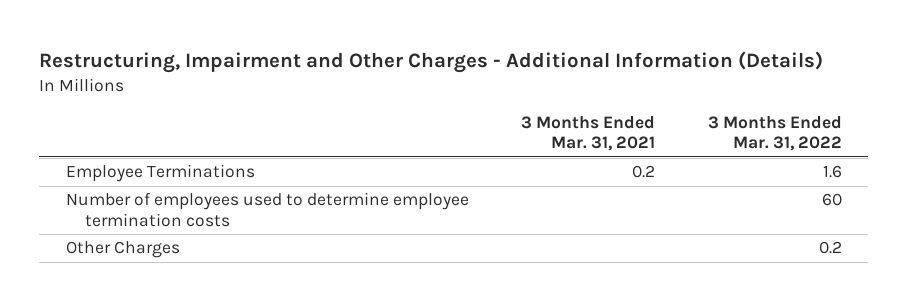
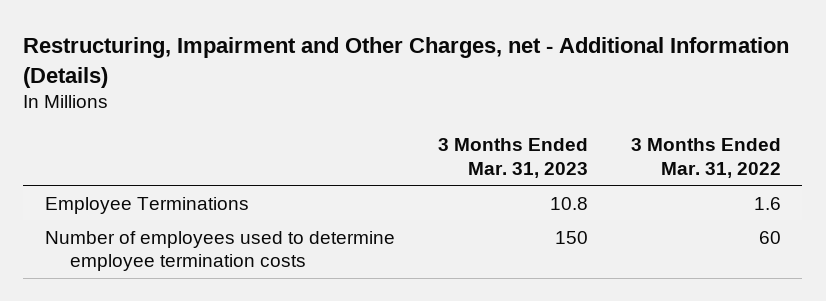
- Restructuring, Impairment and Other Charges - Additional Information (Details)
+ Restructuring, Impairment and Other Charges, net - Additional Information (Details)
- | 3 Months Ended Mar. 31, 2021 | 3 Months Ended Mar. 31, 2022
+ | 3 Months Ended Mar. 31, 2023 | 3 Months Ended Mar. 31, 2022
- Other Charges | | 0.2

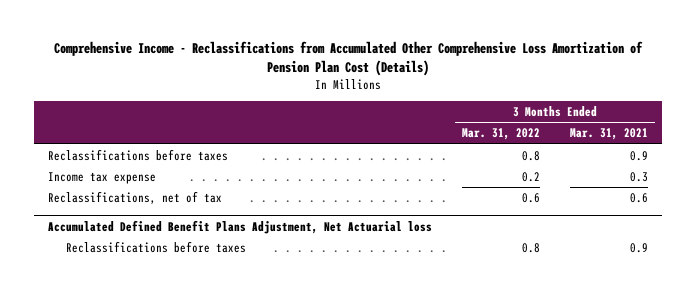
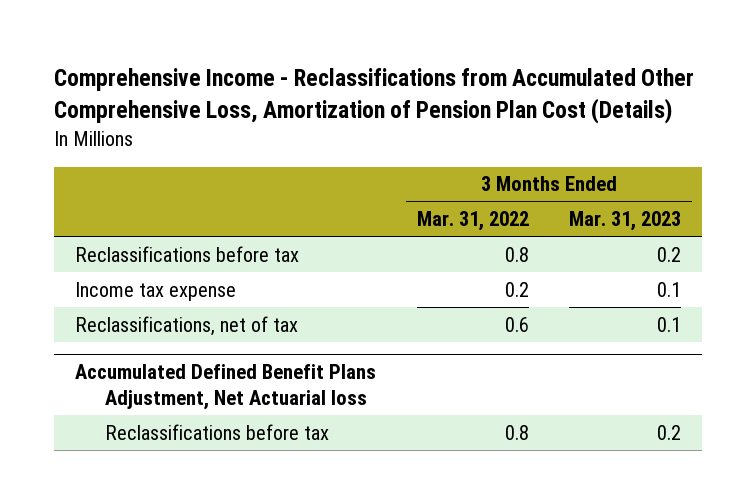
- Comprehensive Income - Reclassifications from Accumulated Other Comprehensive Loss Amortization of Pension Plan Cost (Details)
+ Comprehensive Income - Reclassifications from Accumulated Other Comprehensive Loss, Amortization of Pension Plan Cost (Details)
- | 3 Months Ended Mar. 31, 2022 | 3 Months Ended Mar. 31, 2021
+ | 3 Months Ended Mar. 31, 2022 | 3 Months Ended Mar. 31, 2023
- Reclassifications before taxes | 0.8 | 0.9
+ Reclassifications before tax | 0.8 | 0.2
@ Accumulated Defined Benefit Plans Adjustment, Net Actuarial loss
- Reclassifications before taxes | 0.8 | 0.9
+ Reclassifications before tax | 0.8 | 0.2

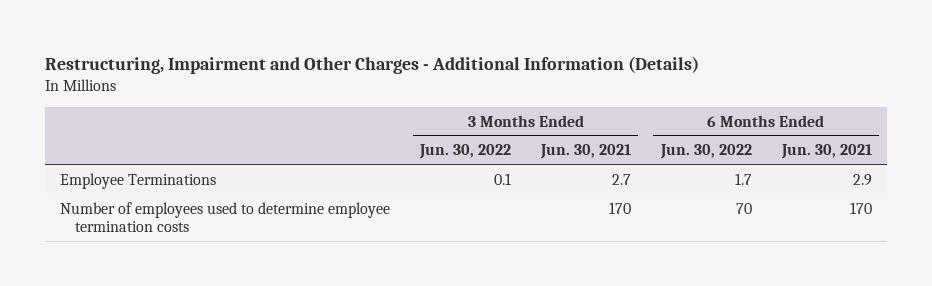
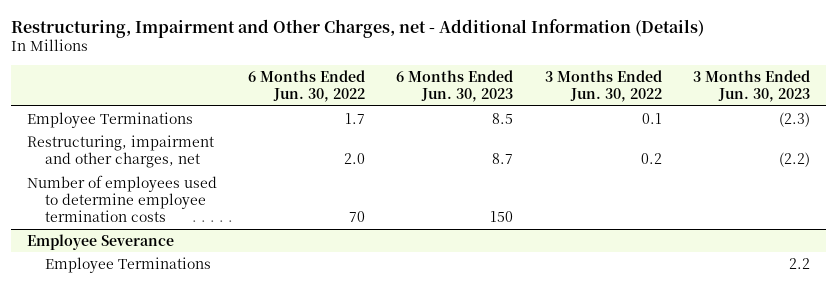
- Restructuring, Impairment and Other Charges - Additional Information (Details)
+ Restructuring, Impairment and Other Charges, net - Additional Information (Details)
- | 3 Months Ended Jun. 30, 2022 | 3 Months Ended Jun. 30, 2021 | 6 Months Ended Jun. 30, 2022 | 6 Months Ended Jun. 30, 2021
+ | 6 Months Ended Jun. 30, 2022 | 6 Months Ended Jun. 30, 2023 | 3 Months Ended Jun. 30, 2022 | 3 Months Ended Jun. 30, 2023
+ Restructuring, impairment and other charges, net | 2.0 | 8.7 | 0.2 | (2.2)
+ Employee Severance
+ Employee Terminations | | | | 2.2

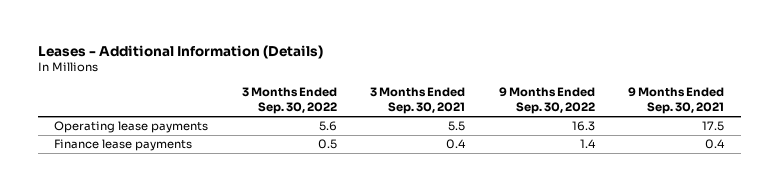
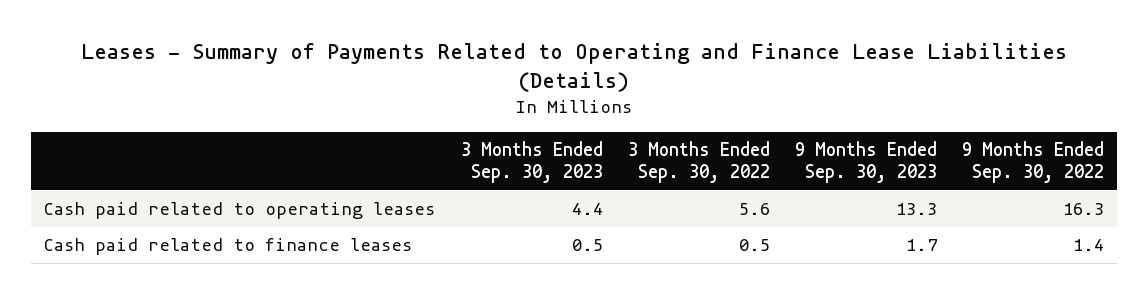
- Leases - Additional Information (Details)
+ Leases - Summary of Payments Related to Operating and Finance Lease Liabilities (Details)
- | 3 Months Ended Sep. 30, 2022 | 3 Months Ended Sep. 30, 2021 | 9 Months Ended Sep. 30, 2022 | 9 Months Ended Sep. 30, 2021
+ | 3 Months Ended Sep. 30, 2023 | 3 Months Ended Sep. 30, 2022 | 9 Months Ended Sep. 30, 2023 | 9 Months Ended Sep. 30, 2022
- Operating lease payments | 5.6 | 5.5 | 16.3 | 17.5
- Finance lease payments | 0.5 | 0.4 | 1.4 | 0.4
+ Cash paid related to operating leases | 4.4 | 5.6 | 13.3 | 16.3
+ Cash paid related to finance leases | 0.5 | 0.5 | 1.7 | 1.4

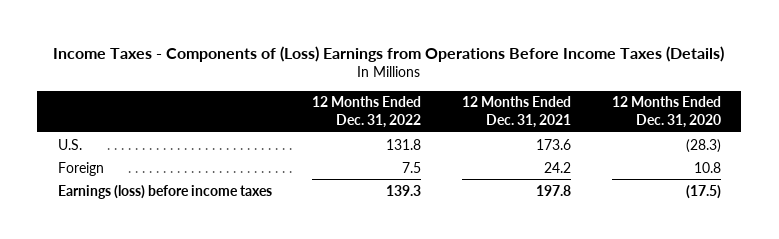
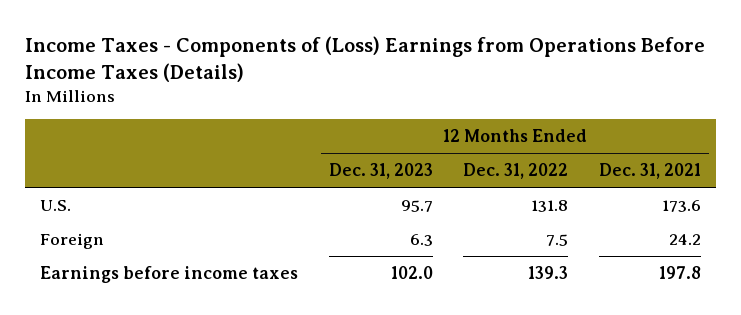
- | 12 Months Ended Dec. 31, 2022 | 12 Months Ended Dec. 31, 2021 | 12 Months Ended Dec. 31, 2020
+ | 12 Months Ended Dec. 31, 2023 | 12 Months Ended Dec. 31, 2022 | 12 Months Ended Dec. 31, 2021
- Earnings (loss) before income taxes | 139.3 | 197.8 | (17.5)
+ Earnings before income taxes | 102.0 | 139.3 | 197.8

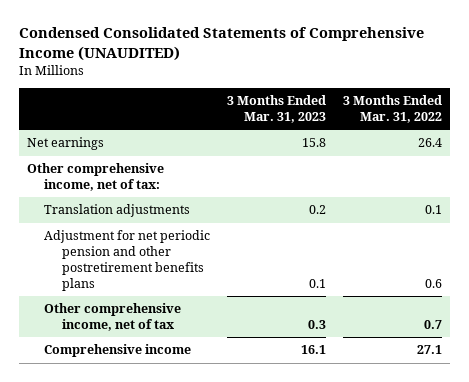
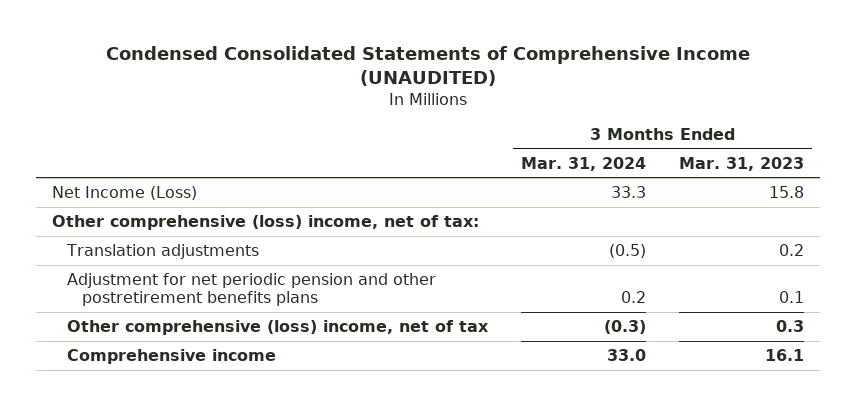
- | 3 Months Ended Mar. 31, 2023 | 3 Months Ended Mar. 31, 2022
+ | 3 Months Ended Mar. 31, 2024 | 3 Months Ended Mar. 31, 2023
- Net earnings | 15.8 | 26.4
- Other comprehensive income, net of tax:
+ Net Income (Loss) | 33.3 | 15.8
+ Other comprehensive (loss) income, net of tax:
- Other comprehensive income, net of tax | 0.3 | 0.7
+ Other comprehensive (loss) income, net of tax | (0.3) | 0.3

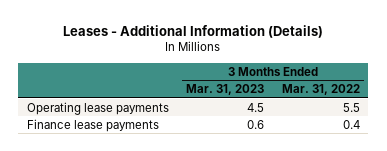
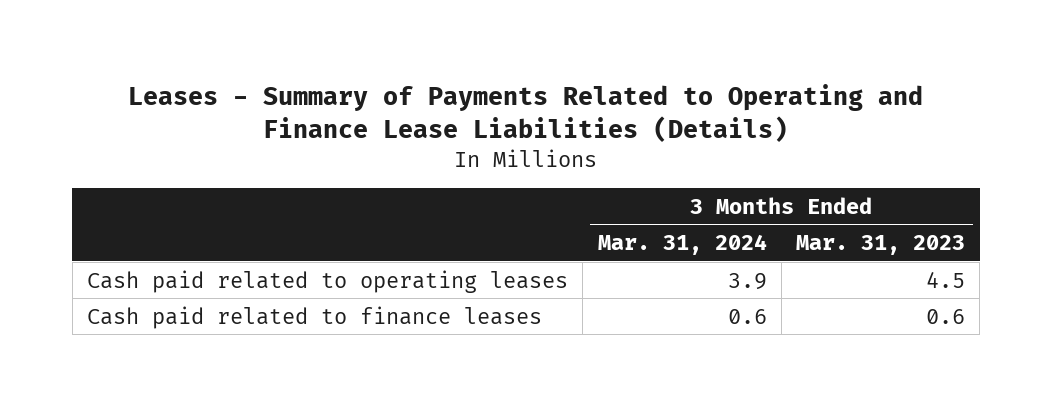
- Leases - Additional Information (Details)
+ Leases - Summary of Payments Related to Operating and Finance Lease Liabilities (Details)
- | 3 Months Ended Mar. 31, 2023 | 3 Months Ended Mar. 31, 2022
+ | 3 Months Ended Mar. 31, 2024 | 3 Months Ended Mar. 31, 2023
- Operating lease payments | 4.5 | 5.5
- Finance lease payments | 0.6 | 0.4
+ Cash paid related to operating leases | 3.9 | 4.5
+ Cash paid related to finance leases | 0.6 | 0.6

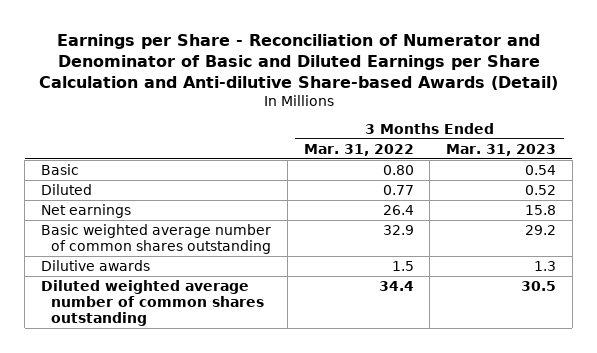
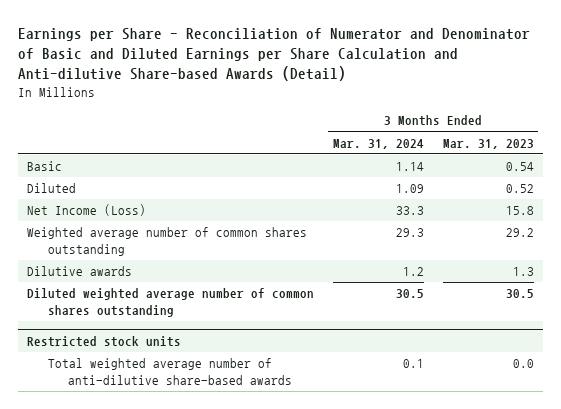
- | 3 Months Ended Mar. 31, 2022 | 3 Months Ended Mar. 31, 2023
+ | 3 Months Ended Mar. 31, 2024 | 3 Months Ended Mar. 31, 2023
- Net earnings | 26.4 | 15.8
- Basic weighted average number of common shares outstanding | 32.9 | 29.2
+ Net Income (Loss) | 33.3 | 15.8
+ Weighted average number of common shares outstanding | 29.3 | 29.2
+ Restricted stock units
+ Total weighted average number of anti-dilutive share-based awards | 0.1 | 0.0

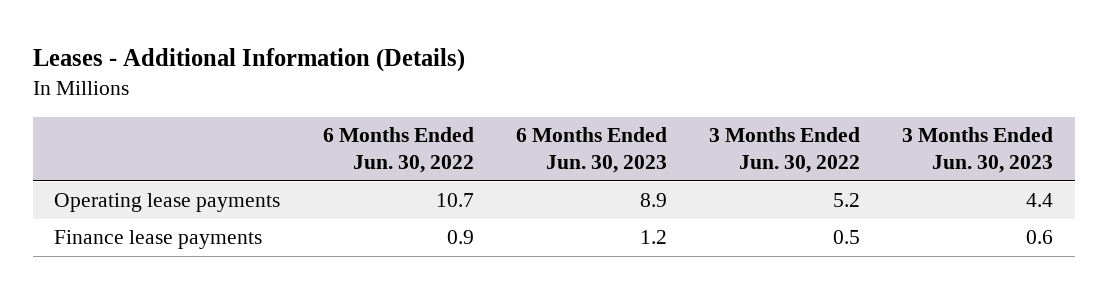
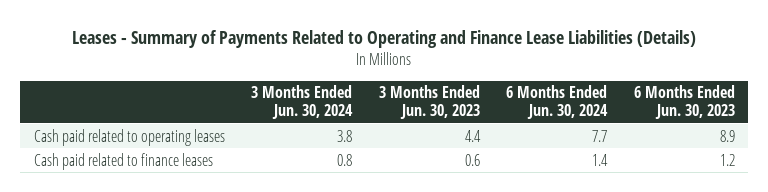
- Leases - Additional Information (Details)
+ Leases - Summary of Payments Related to Operating and Finance Lease Liabilities (Details)
- | 6 Months Ended Jun. 30, 2022 | 6 Months Ended Jun. 30, 2023 | 3 Months Ended Jun. 30, 2022 | 3 Months Ended Jun. 30, 2023
+ | 3 Months Ended Jun. 30, 2024 | 3 Months Ended Jun. 30, 2023 | 6 Months Ended Jun. 30, 2024 | 6 Months Ended Jun. 30, 2023
- Operating lease payments | 10.7 | 8.9 | 5.2 | 4.4
- Finance lease payments | 0.9 | 1.2 | 0.5 | 0.6
+ Cash paid related to operating leases | 3.8 | 4.4 | 7.7 | 8.9
+ Cash paid related to finance leases | 0.8 | 0.6 | 1.4 | 1.2

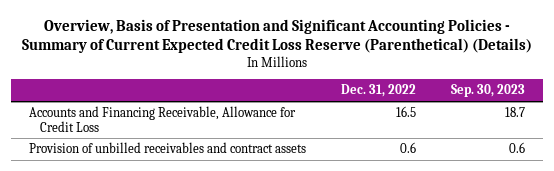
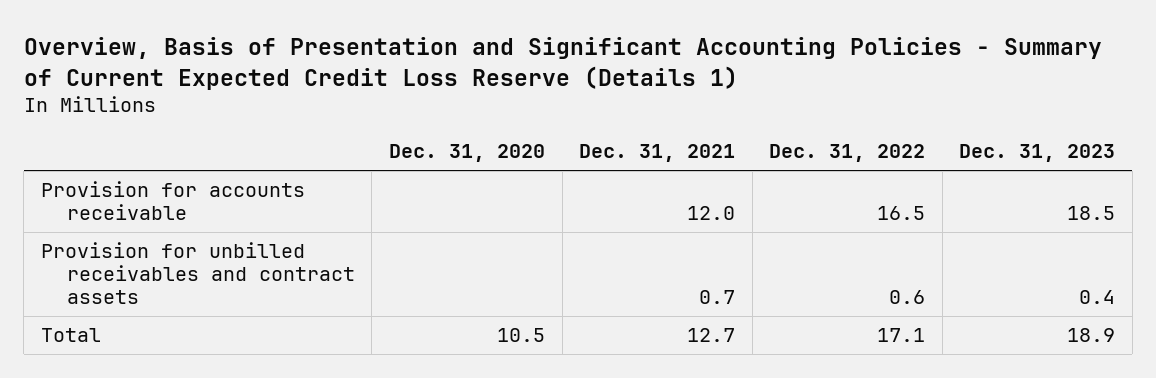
- Overview, Basis of Presentation and Significant Accounting Policies - Summary of Current Expected Credit Loss Reserve (Parenthetical) (Details)
+ Overview, Basis of Presentation and Significant Accounting Policies - Summary of Current Expected Credit Loss Reserve (Details 1)
- | Dec. 31, 2022 | Sep. 30, 2023
+ | Dec. 31, 2020 | Dec. 31, 2021 | Dec. 31, 2022 | Dec. 31, 2023
- Accounts and Financing Receivable, Allowance for Credit Loss | 16.5 | 18.7
- Provision of unbilled receivables and contract assets | 0.6 | 0.6
+ Provision for accounts receivable | | 12.0 | 16.5 | 18.5
+ Provision for unbilled receivables and contract assets | | 0.7 | 0.6 | 0.4
+ Total | 10.5 | 12.7 | 17.1 | 18.9

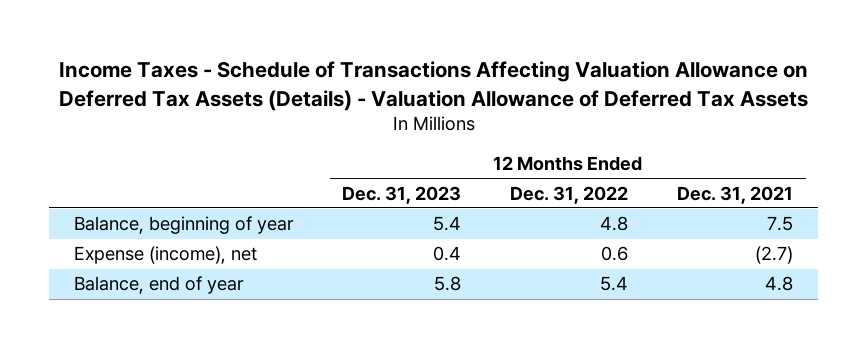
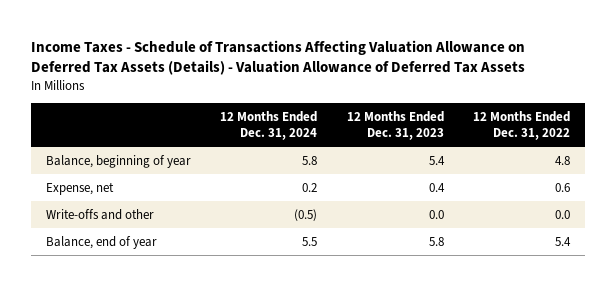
- | 12 Months Ended Dec. 31, 2023 | 12 Months Ended Dec. 31, 2022 | 12 Months Ended Dec. 31, 2021
+ | 12 Months Ended Dec. 31, 2024 | 12 Months Ended Dec. 31, 2023 | 12 Months Ended Dec. 31, 2022
- Expense (income), net | 0.4 | 0.6 | (2.7)
+ Expense, net | 0.2 | 0.4 | 0.6
+ Write-offs and other | (0.5) | 0.0 | 0.0

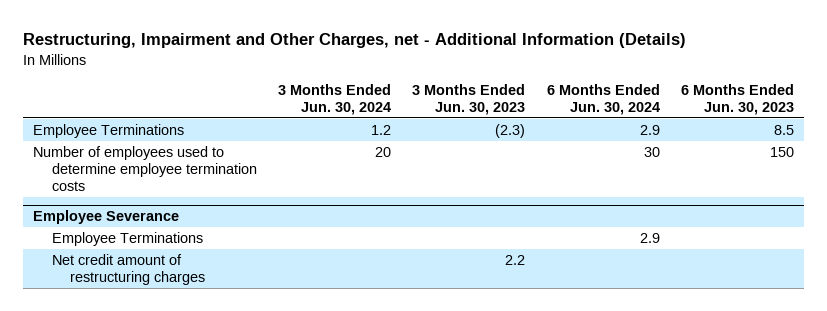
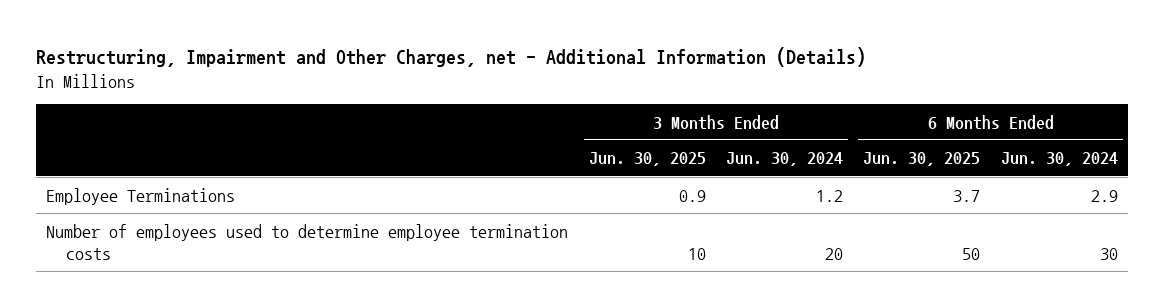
- | 3 Months Ended Jun. 30, 2024 | 3 Months Ended Jun. 30, 2023 | 6 Months Ended Jun. 30, 2024 | 6 Months Ended Jun. 30, 2023
+ | 3 Months Ended Jun. 30, 2025 | 3 Months Ended Jun. 30, 2024 | 6 Months Ended Jun. 30, 2025 | 6 Months Ended Jun. 30, 2024
- Employee Severance
- Employee Terminations | | | 2.9 |
- Net credit amount of restructuring charges | | 2.2 | |

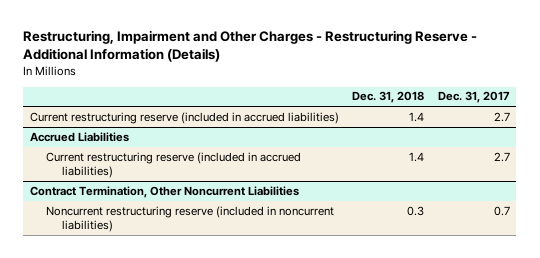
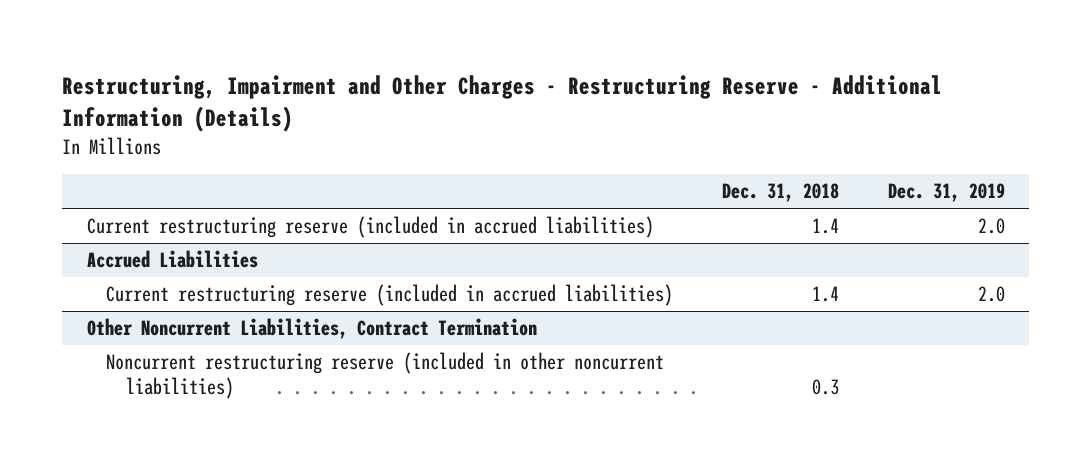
- | Dec. 31, 2018 | Dec. 31, 2017
+ | Dec. 31, 2018 | Dec. 31, 2019
- Contract Termination, Other Noncurrent Liabilities
- Noncurrent restructuring reserve (included in noncurrent liabilities) | 0.3 | 0.7
+ Other Noncurrent Liabilities, Contract Termination
+ Noncurrent restructuring reserve (included in other noncurrent liabilities) | 0.3 |

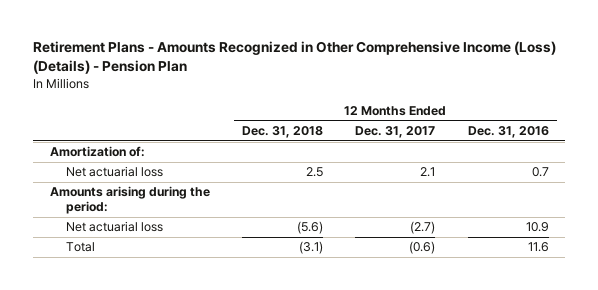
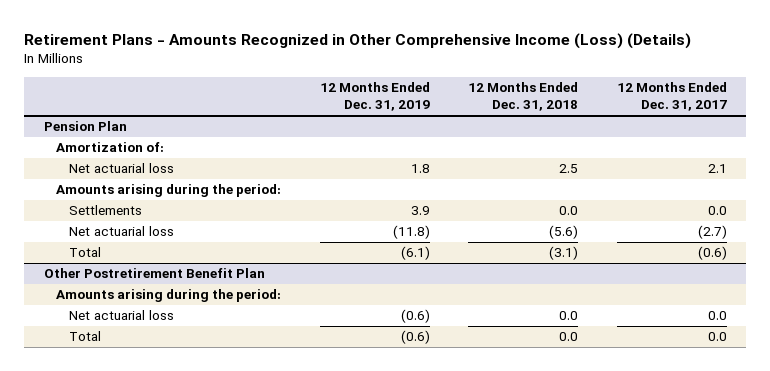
- Retirement Plans - Amounts Recognized in Other Comprehensive Income (Loss) (Details) - Pension Plan
+ Retirement Plans - Amounts Recognized in Other Comprehensive Income (Loss) (Details)
- | 12 Months Ended Dec. 31, 2018 | 12 Months Ended Dec. 31, 2017 | 12 Months Ended Dec. 31, 2016
+ | 12 Months Ended Dec. 31, 2019 | 12 Months Ended Dec. 31, 2018 | 12 Months Ended Dec. 31, 2017
+ Pension Plan
+ Settlements | 3.9 | 0.0 | 0.0
+ Other Postretirement Benefit Plan
+ Amounts arising during the period:
+ Net actuarial loss | (0.6) | 0.0 | 0.0
+ Total | (0.6) | 0.0 | 0.0

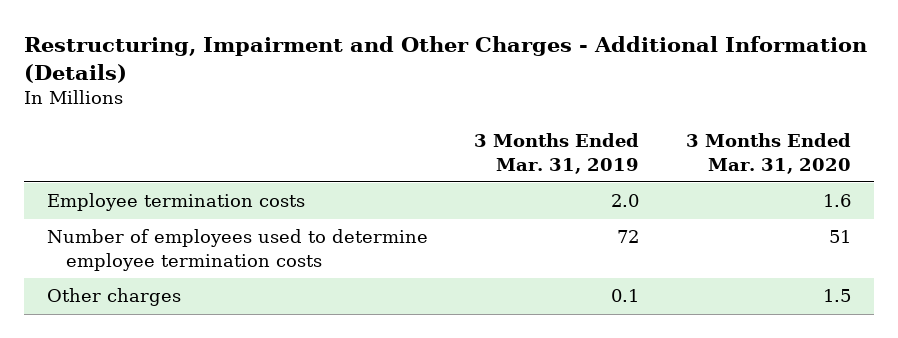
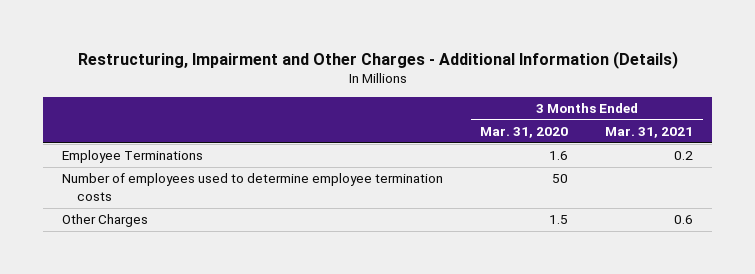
- | 3 Months Ended Mar. 31, 2019 | 3 Months Ended Mar. 31, 2020
+ | 3 Months Ended Mar. 31, 2020 | 3 Months Ended Mar. 31, 2021
- Employee termination costs | 2.0 | 1.6
- Number of employees used to determine employee termination costs | 72 | 51
- Other charges | 0.1 | 1.5
+ Employee Terminations | 1.6 | 0.2
+ Number of employees used to determine employee termination costs | 50 |
+ Other Charges | 1.5 | 0.6

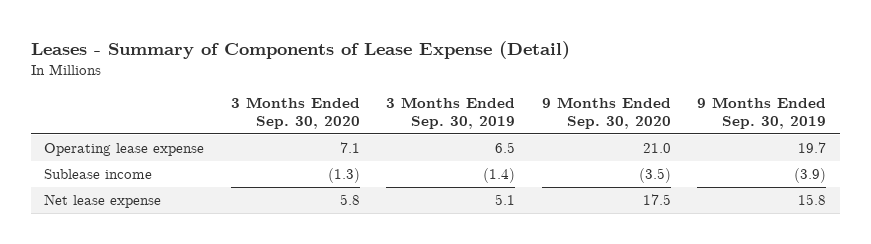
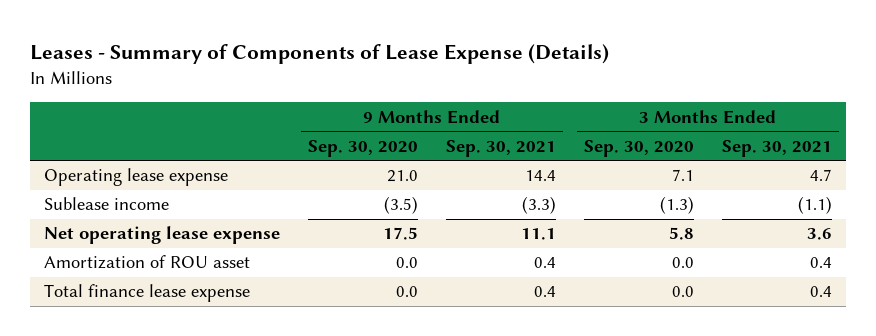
- Leases - Summary of Components of Lease Expense (Detail)
+ Leases - Summary of Components of Lease Expense (Details)
- | 3 Months Ended Sep. 30, 2020 | 3 Months Ended Sep. 30, 2019 | 9 Months Ended Sep. 30, 2020 | 9 Months Ended Sep. 30, 2019
+ | 9 Months Ended Sep. 30, 2020 | 9 Months Ended Sep. 30, 2021 | 3 Months Ended Sep. 30, 2020 | 3 Months Ended Sep. 30, 2021
- Net lease expense | 5.8 | 5.1 | 17.5 | 15.8
+ Net operating lease expense | 17.5 | 11.1 | 5.8 | 3.6
+ Amortization of ROU asset | 0.0 | 0.4 | 0.0 | 0.4
+ Total finance lease expense | 0.0 | 0.4 | 0.0 | 0.4

